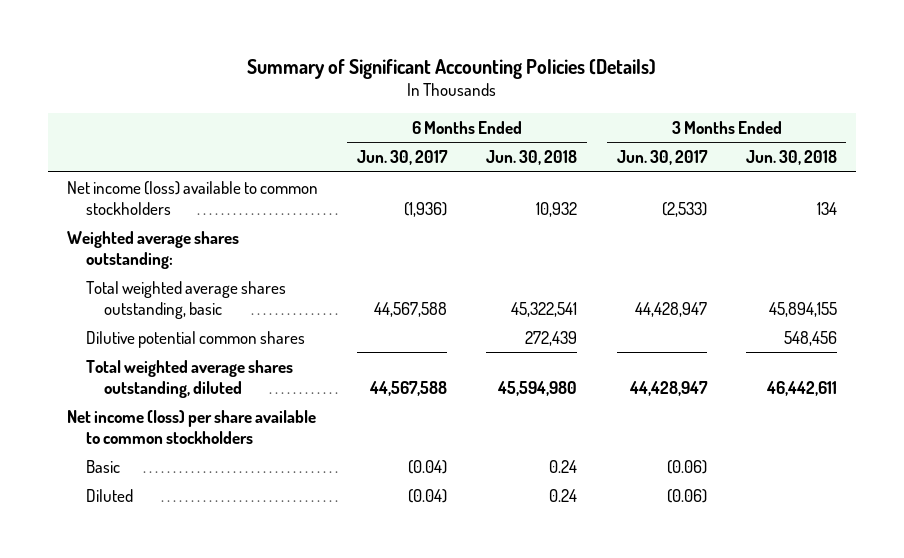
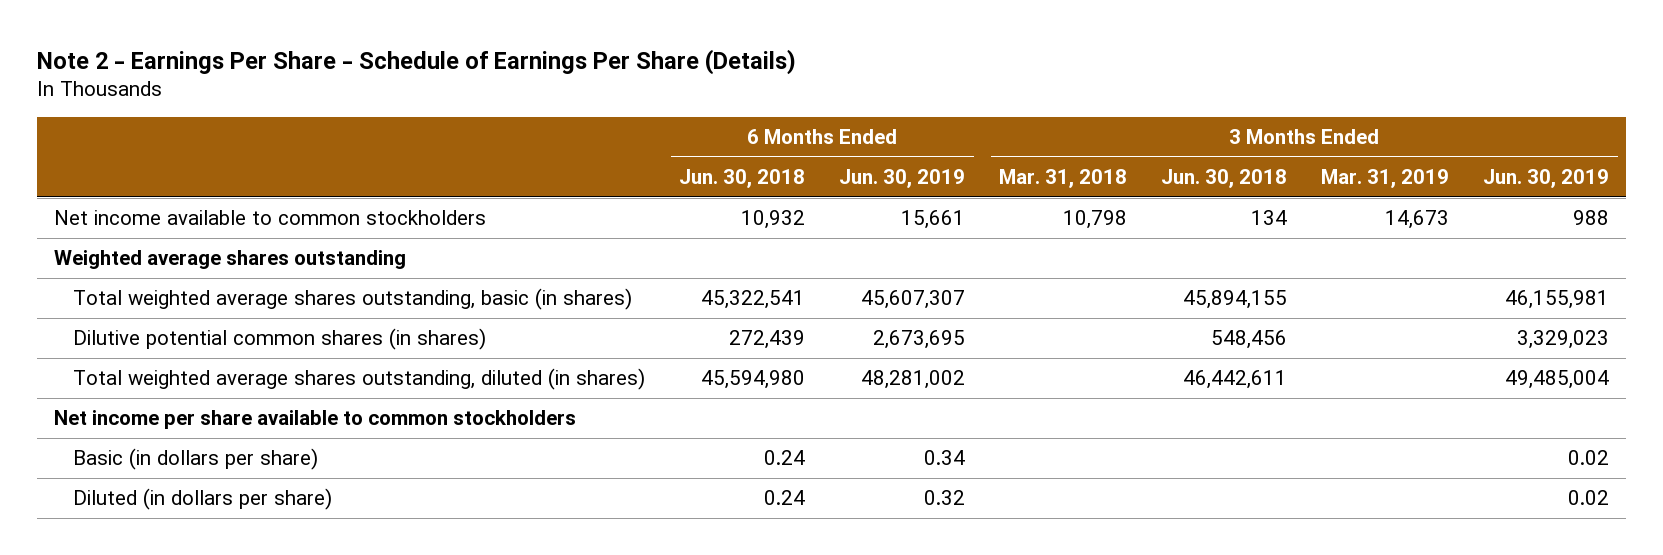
- Summary of Significant Accounting Policies (Details)
+ Note 2 - Earnings Per Share - Schedule of Earnings Per Share (Details)
- | 6 Months Ended Jun. 30, 2017 | 6 Months Ended Jun. 30, 2018 | 3 Months Ended Jun. 30, 2017 | 3 Months Ended Jun. 30, 2018
+ | 6 Months Ended Jun. 30, 2018 | 6 Months Ended Jun. 30, 2019 | 3 Months Ended Mar. 31, 2018 | 3 Months Ended Jun. 30, 2018 | 3 Months Ended Mar. 31, 2019 | 3 Months Ended Jun. 30, 2019
- Net income (loss) available to common stockholders | (1,936) | 10,932 | (2,533) | 134
- Weighted average shares outstanding:
- Total weighted average shares outstanding, basic | 44,567,588 | 45,322,541 | 44,428,947 | 45,894,155
- Dilutive potential common shares | | 272,439 | | 548,456
- Total weighted average shares outstanding, diluted | 44,567,588 | 45,594,980 | 44,428,947 | 46,442,611
- Net income (loss) per share available to common stockholders
- Basic | (0.04) | 0.24 | (0.06) |
- Diluted | (0.04) | 0.24 | (0.06) |
+ Net income available to common stockholders | 10,932 | 15,661 | 10,798 | 134 | 14,673 | 988
+ Weighted average shares outstanding
+ Total weighted average shares outstanding, basic (in shares) | 45,322,541 | 45,607,307 | | 45,894,155 | | 46,155,981
+ Dilutive potential common shares (in shares) | 272,439 | 2,673,695 | | 548,456 | | 3,329,023
+ Total weighted average shares outstanding, diluted (in shares) | 45,594,980 | 48,281,002 | | 46,442,611 | | 49,485,004
+ Net income per share available to common stockholders
+ Basic (in dollars per share) | 0.24 | 0.34 | | | | 0.02
+ Diluted (in dollars per share) | 0.24 | 0.32 | | | | 0.02

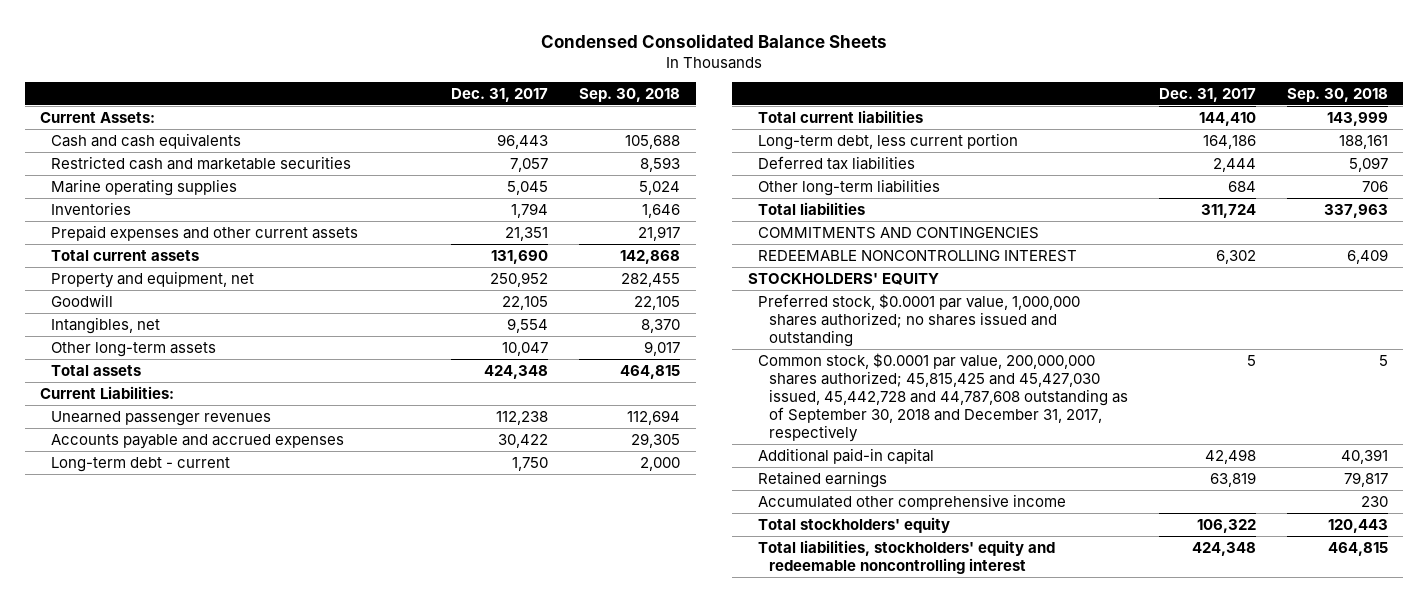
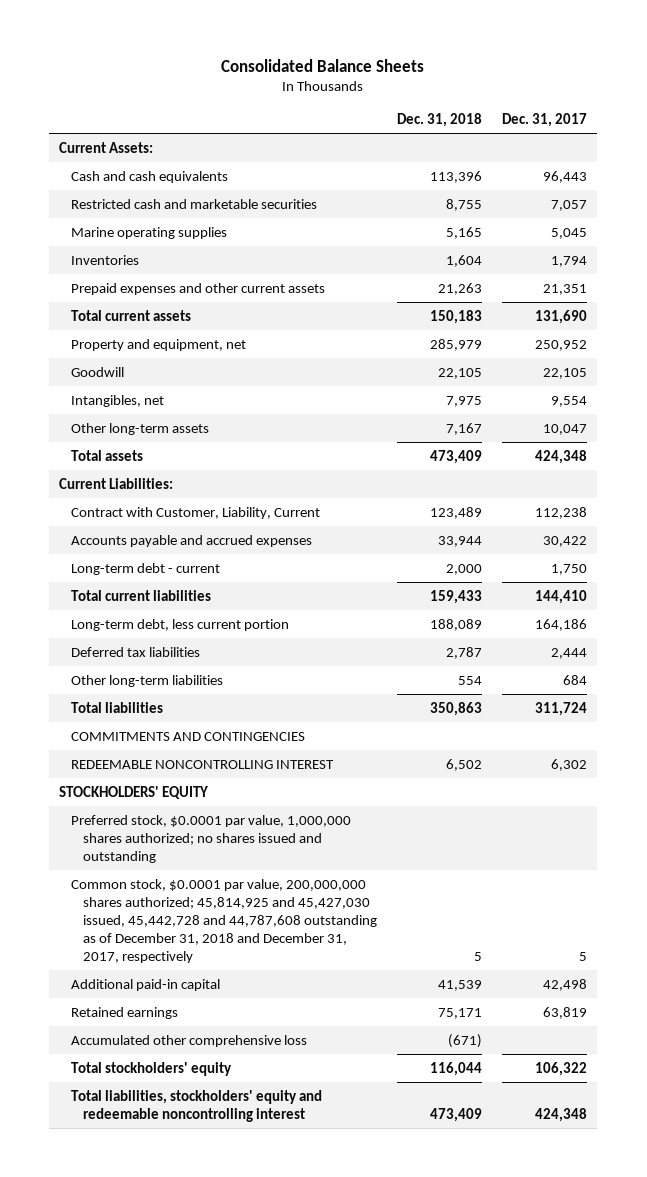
- Condensed Consolidated Balance Sheets
+ Consolidated Balance Sheets
- | Dec. 31, 2017 | Sep. 30, 2018
+ | Dec. 31, 2018 | Dec. 31, 2017
- Unearned passenger revenues | 112,238 | 112,694
+ Contract with Customer, Liability, Current | 123,489 | 112,238
- Common stock, $0.0001 par value, 200,000,000 shares authorized; 45,815,425 and 45,427,030 issued, 45,442,728 and 44,787,608 outstanding as of September 30, 2018 and December 31, 2017, respectively | 5 | 5
+ Common stock, $0.0001 par value, 200,000,000 shares authorized; 45,814,925 and 45,427,030 issued, 45,442,728 and 44,787,608 outstanding as of December 31, 2018 and December 31, 2017, respectively | 5 | 5
- Accumulated other comprehensive income | | 230
+ Accumulated other comprehensive loss | (671) |

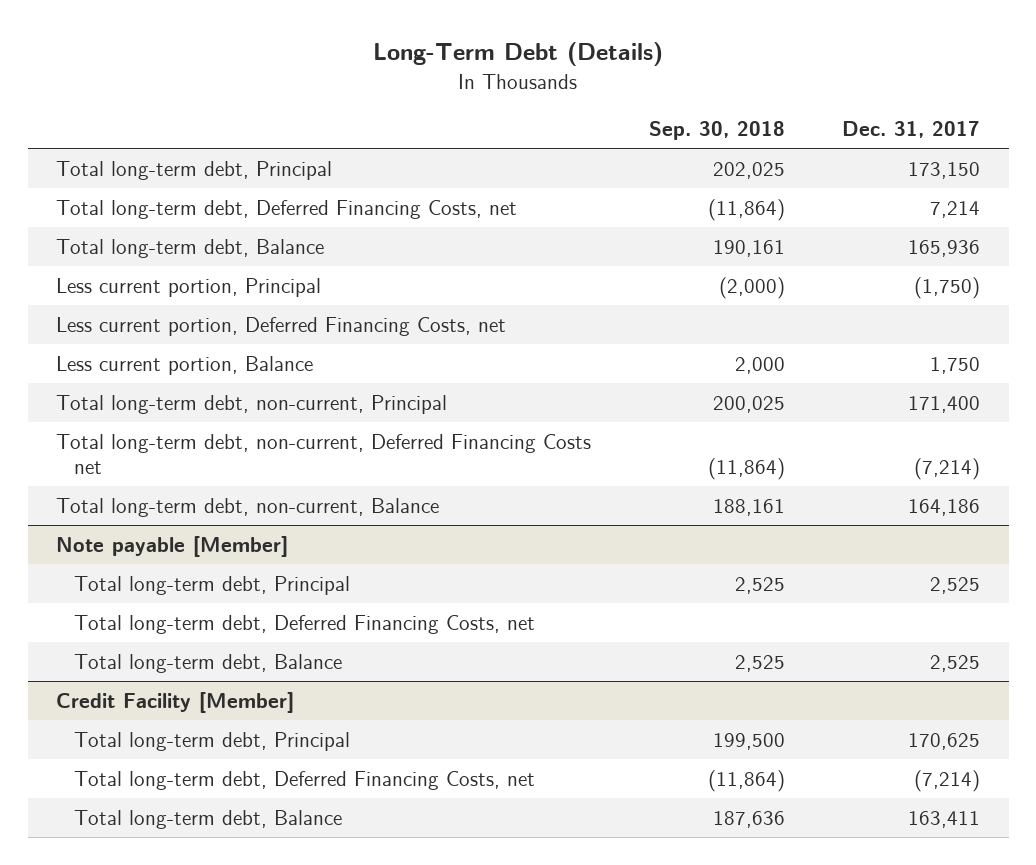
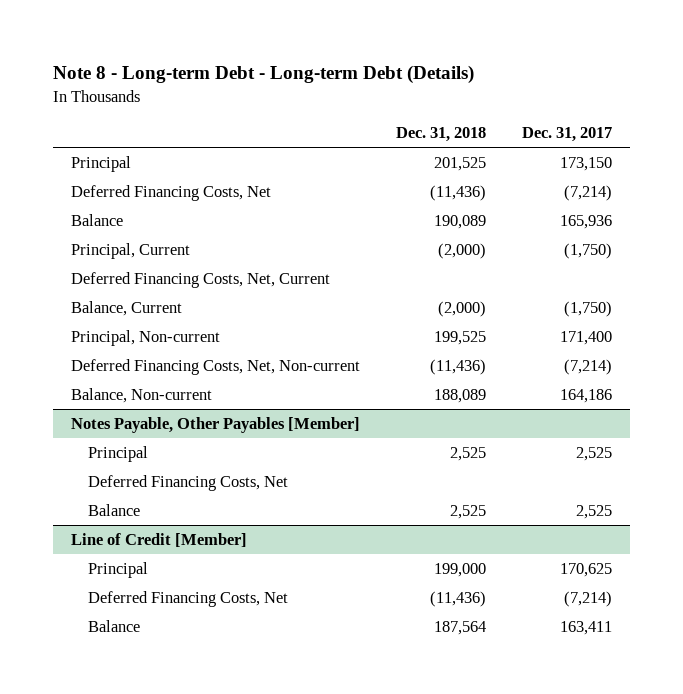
- Long-Term Debt (Details)
+ Note 8 - Long-term Debt - Long-term Debt (Details)
- | Sep. 30, 2018 | Dec. 31, 2017
+ | Dec. 31, 2018 | Dec. 31, 2017
- Total long-term debt, Principal | 202,025 | 173,150
- Total long-term debt, Deferred Financing Costs, net | (11,864) | 7,214
- Total long-term debt, Balance | 190,161 | 165,936
- Less current portion, Principal | (2,000) | (1,750)
- Less current portion, Deferred Financing Costs, net
- Less current portion, Balance | 2,000 | 1,750
- Total long-term debt, non-current, Principal | 200,025 | 171,400
- Total long-term debt, non-current, Deferred Financing Costs net | (11,864) | (7,214)
- Total long-term debt, non-current, Balance | 188,161 | 164,186
- Note payable [Member]
- Total long-term debt, Principal | 2,525 | 2,525
- Total long-term debt, Deferred Financing Costs, net
- Total long-term debt, Balance | 2,525 | 2,525
- Credit Facility [Member]
- Total long-term debt, Principal | 199,500 | 170,625
- Total long-term debt, Deferred Financing Costs, net | (11,864) | (7,214)
- Total long-term debt, Balance | 187,636 | 163,411
+ Principal | 201,525 | 173,150
+ Deferred Financing Costs, Net | (11,436) | (7,214)
+ Balance | 190,089 | 165,936
+ Principal, Current | (2,000) | (1,750)
+ Deferred Financing Costs, Net, Current
+ Balance, Current | (2,000) | (1,750)
+ Principal, Non-current | 199,525 | 171,400
+ Deferred Financing Costs, Net, Non-current | (11,436) | (7,214)
+ Balance, Non-current | 188,089 | 164,186
+ Notes Payable, Other Payables [Member]
+ Principal | 2,525 | 2,525
+ Deferred Financing Costs, Net
+ Balance | 2,525 | 2,525
+ Line of Credit [Member]
+ Principal | 199,000 | 170,625
+ Deferred Financing Costs, Net | (11,436) | (7,214)
+ Balance | 187,564 | 163,411

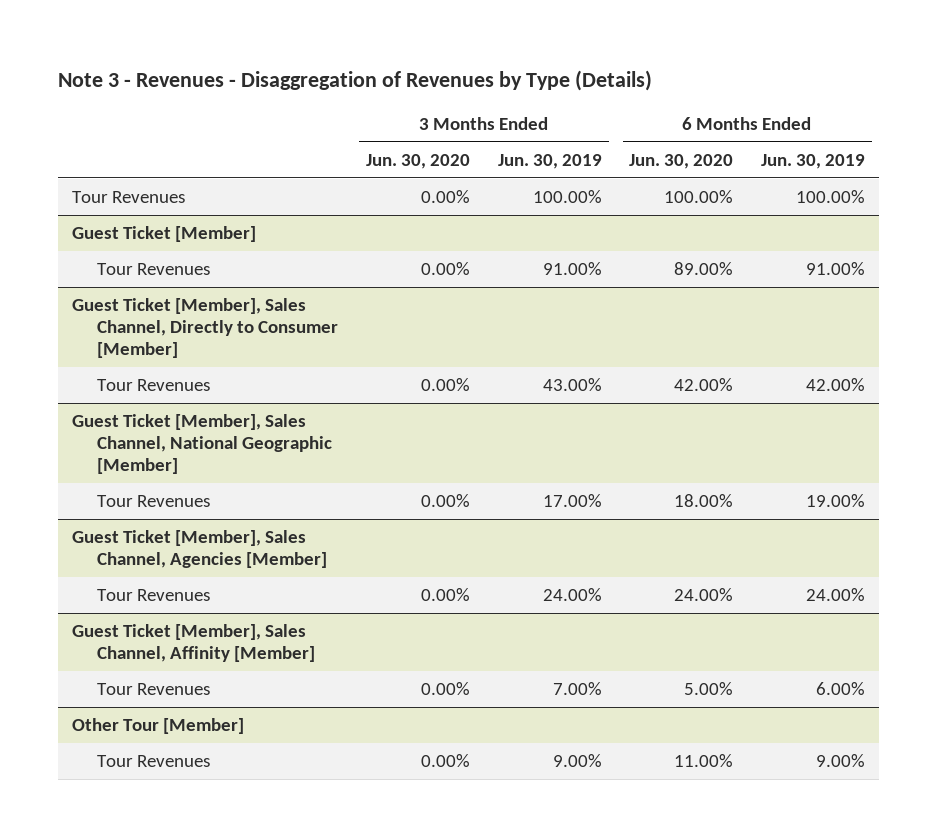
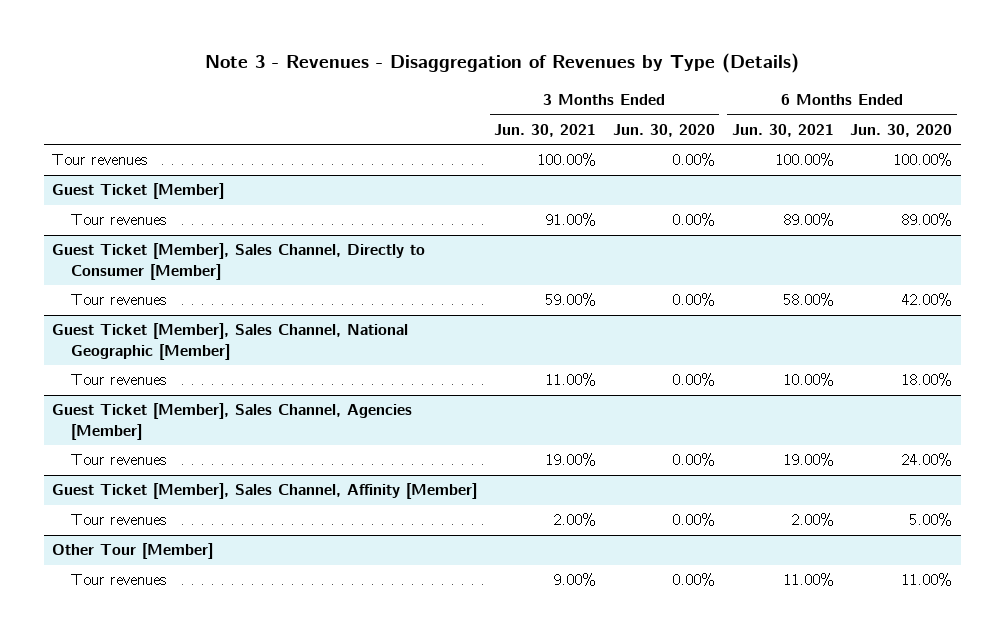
- | 3 Months Ended Jun. 30, 2020 | 3 Months Ended Jun. 30, 2019 | 6 Months Ended Jun. 30, 2020 | 6 Months Ended Jun. 30, 2019
+ | 3 Months Ended Jun. 30, 2021 | 3 Months Ended Jun. 30, 2020 | 6 Months Ended Jun. 30, 2021 | 6 Months Ended Jun. 30, 2020
- Tour Revenues | 0.00% | 100.00% | 100.00% | 100.00%
+ Tour revenues | 100.00% | 0.00% | 100.00% | 100.00%
@ Guest Ticket [Member]
- Tour Revenues | 0.00% | 91.00% | 89.00% | 91.00%
+ Tour revenues | 91.00% | 0.00% | 89.00% | 89.00%
@ Guest Ticket [Member], Sales Channel, Directly to Consumer [Member]
- Tour Revenues | 0.00% | 43.00% | 42.00% | 42.00%
+ Tour revenues | 59.00% | 0.00% | 58.00% | 42.00%
@ Guest Ticket [Member], Sales Channel, National Geographic [Member]
- Tour Revenues | 0.00% | 17.00% | 18.00% | 19.00%
+ Tour revenues | 11.00% | 0.00% | 10.00% | 18.00%
@ Guest Ticket [Member], Sales Channel, Agencies [Member]
- Tour Revenues | 0.00% | 24.00% | 24.00% | 24.00%
+ Tour revenues | 19.00% | 0.00% | 19.00% | 24.00%
@ Guest Ticket [Member], Sales Channel, Affinity [Member]
- Tour Revenues | 0.00% | 7.00% | 5.00% | 6.00%
+ Tour revenues | 2.00% | 0.00% | 2.00% | 5.00%
@ Other Tour [Member]
- Tour Revenues | 0.00% | 9.00% | 11.00% | 9.00%
+ Tour revenues | 9.00% | 0.00% | 11.00% | 11.00%

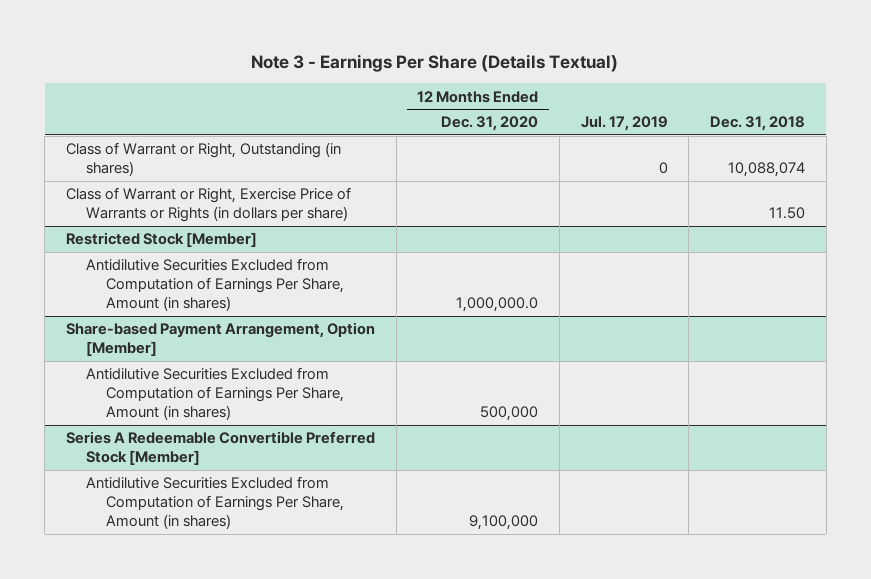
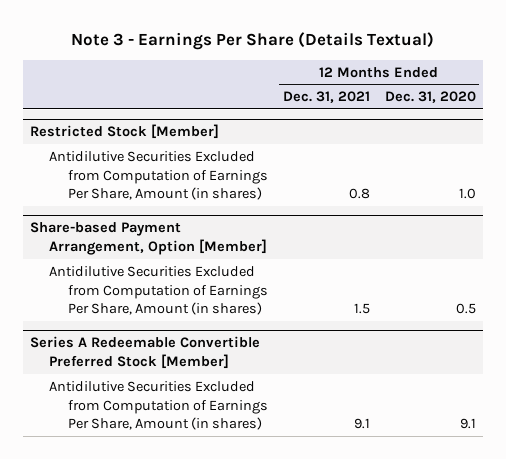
- | 12 Months Ended Dec. 31, 2020 | Jul. 17, 2019 | Dec. 31, 2018
+ | 12 Months Ended Dec. 31, 2021 | 12 Months Ended Dec. 31, 2020
- Class of Warrant or Right, Outstanding (in shares) | | 0 | 10,088,074
- Class of Warrant or Right, Exercise Price of Warrants or Rights (in dollars per share) | | | 11.50
@ Restricted Stock [Member]
- Antidilutive Securities Excluded from Computation of Earnings Per Share, Amount (in shares) | 1,000,000.0 | |
+ Antidilutive Securities Excluded from Computation of Earnings Per Share, Amount (in shares) | 0.8 | 1.0
@ Share-based Payment Arrangement, Option [Member]
- Antidilutive Securities Excluded from Computation of Earnings Per Share, Amount (in shares) | 500,000 | |
+ Antidilutive Securities Excluded from Computation of Earnings Per Share, Amount (in shares) | 1.5 | 0.5
@ Series A Redeemable Convertible Preferred Stock [Member]
- Antidilutive Securities Excluded from Computation of Earnings Per Share, Amount (in shares) | 9,100,000 | |
+ Antidilutive Securities Excluded from Computation of Earnings Per Share, Amount (in shares) | 9.1 | 9.1

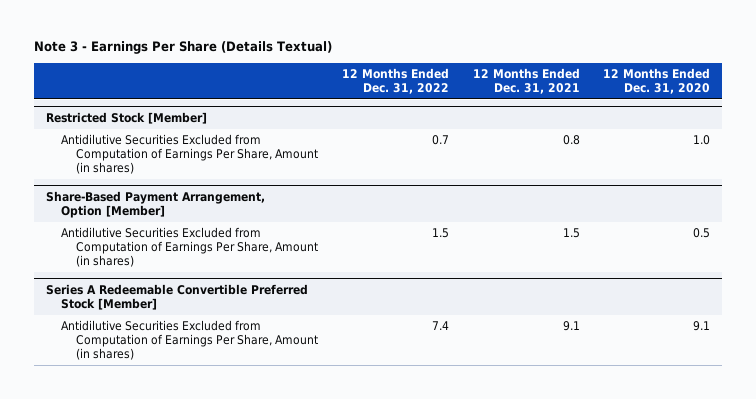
- | 12 Months Ended Dec. 31, 2021 | 12 Months Ended Dec. 31, 2020
+ | 12 Months Ended Dec. 31, 2022 | 12 Months Ended Dec. 31, 2021 | 12 Months Ended Dec. 31, 2020
- Share-based Payment Arrangement, Option [Member]
+ Share-Based Payment Arrangement, Option [Member]

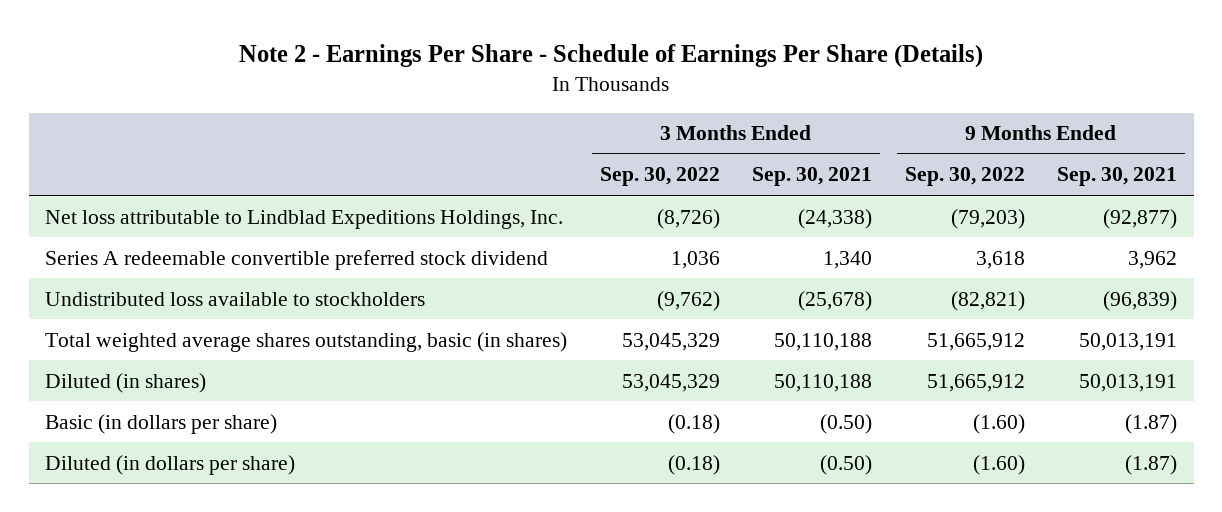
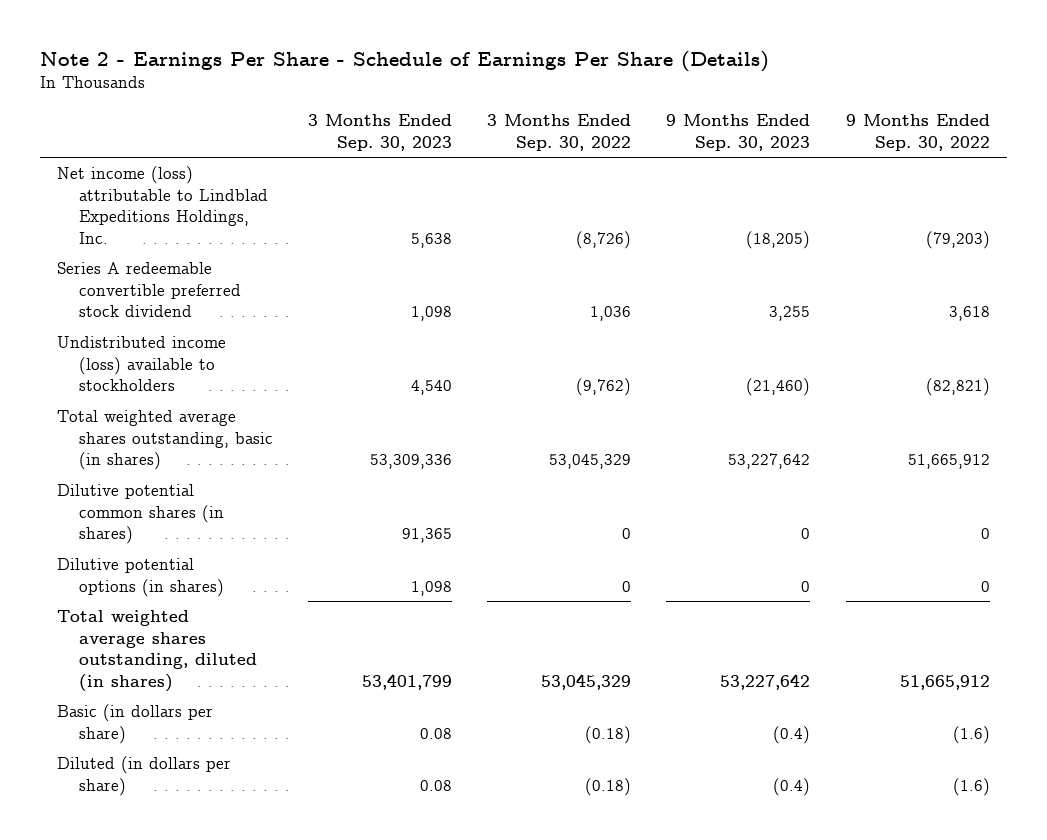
- | 3 Months Ended Sep. 30, 2022 | 3 Months Ended Sep. 30, 2021 | 9 Months Ended Sep. 30, 2022 | 9 Months Ended Sep. 30, 2021
+ | 3 Months Ended Sep. 30, 2023 | 3 Months Ended Sep. 30, 2022 | 9 Months Ended Sep. 30, 2023 | 9 Months Ended Sep. 30, 2022
- Net loss attributable to Lindblad Expeditions Holdings, Inc. | (8,726) | (24,338) | (79,203) | (92,877)
+ Net income (loss) attributable to Lindblad Expeditions Holdings, Inc. | 5,638 | (8,726) | (18,205) | (79,203)
- Undistributed loss available to stockholders | (9,762) | (25,678) | (82,821) | (96,839)
+ Undistributed income (loss) available to stockholders | 4,540 | (9,762) | (21,460) | (82,821)
- Diluted (in shares) | 53,045,329 | 50,110,188 | 51,665,912 | 50,013,191
- Basic (in dollars per share) | (0.18) | (0.50) | (1.60) | (1.87)
- Diluted (in dollars per share) | (0.18) | (0.50) | (1.60) | (1.87)
+ Dilutive potential common shares (in shares) | 91,365 | 0 | 0 | 0
+ Dilutive potential options (in shares) | 1,098 | 0 | 0 | 0
+ Total weighted average shares outstanding, diluted (in shares) | 53,401,799 | 53,045,329 | 53,227,642 | 51,665,912
+ Basic (in dollars per share) | 0.08 | (0.18) | (0.4) | (1.6)
+ Diluted (in dollars per share) | 0.08 | (0.18) | (0.4) | (1.6)

